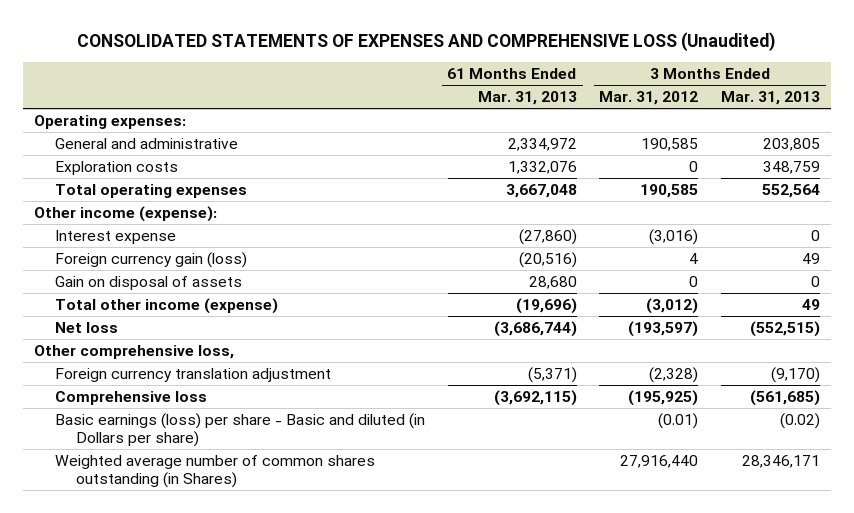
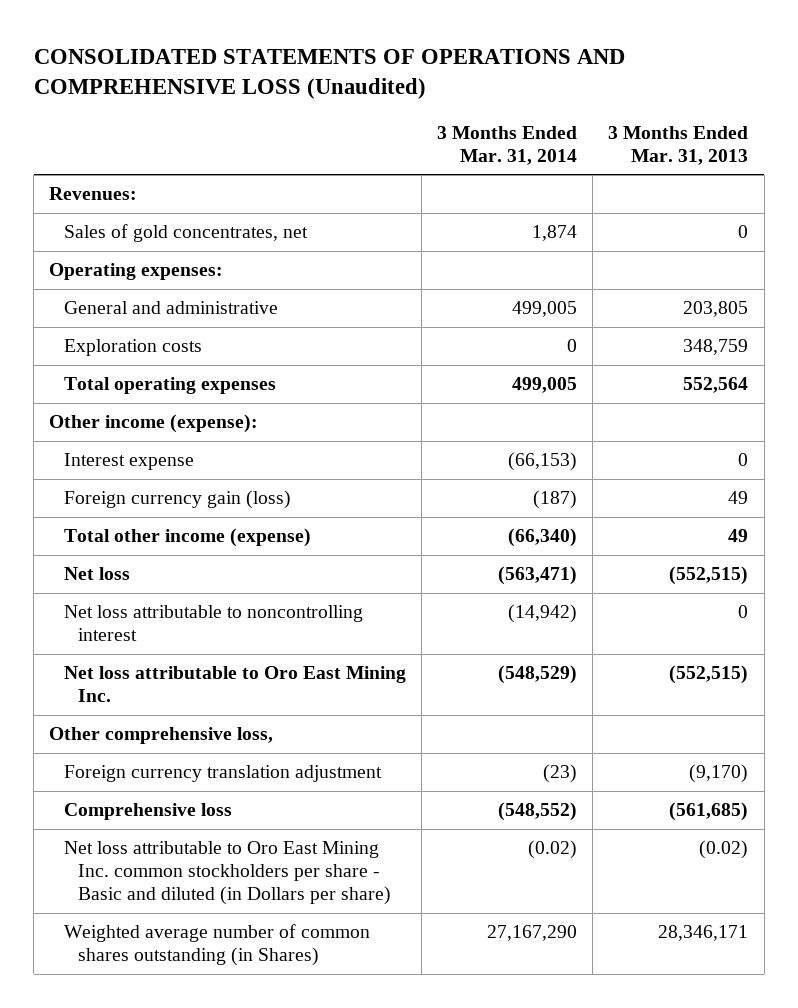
- CONSOLIDATED STATEMENTS OF EXPENSES AND COMPREHENSIVE LOSS (Unaudited)
+ CONSOLIDATED STATEMENTS OF OPERATIONS AND COMPREHENSIVE LOSS (Unaudited)
- | 61 Months Ended Mar. 31, 2013 | 3 Months Ended Mar. 31, 2012 | 3 Months Ended Mar. 31, 2013
+ | 3 Months Ended Mar. 31, 2014 | 3 Months Ended Mar. 31, 2013
+ Revenues:
+ Sales of gold concentrates, net | 1,874 | 0
- Gain on disposal of assets | 28,680 | 0 | 0
+ Net loss attributable to noncontrolling interest | (14,942) | 0
+ Net loss attributable to Oro East Mining Inc. | (548,529) | (552,515)
- Basic earnings (loss) per share - Basic and diluted (in Dollars per share) | | (0.01) | (0.02)
+ Net loss attributable to Oro East Mining Inc. common stockholders per share - Basic and diluted (in Dollars per share) | (0.02) | (0.02)

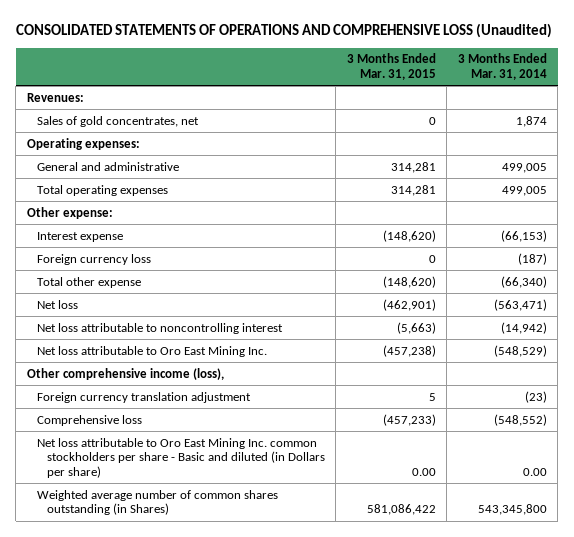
- | 3 Months Ended Mar. 31, 2014 | 3 Months Ended Mar. 31, 2013
+ | 3 Months Ended Mar. 31, 2015 | 3 Months Ended Mar. 31, 2014
- Exploration costs | 0 | 348,759
- Other income (expense):
+ Other expense:
- Foreign currency gain (loss) | (187) | 49
- Total other income (expense) | (66,340) | 49
+ Foreign currency loss | 0 | (187)
+ Total other expense | (148,620) | (66,340)
- Other comprehensive loss,
+ Other comprehensive income (loss),
- Net loss attributable to Oro East Mining Inc. common stockholders per share - Basic and diluted (in Dollars per share) | (0.02) | (0.02)
- Weighted average number of common shares outstanding (in Shares) | 27,167,290 | 28,346,171
+ Net loss attributable to Oro East Mining Inc. common stockholders per share - Basic and diluted (in Dollars per share) | 0.00 | 0.00
+ Weighted average number of common shares outstanding (in Shares) | 581,086,422 | 543,345,800

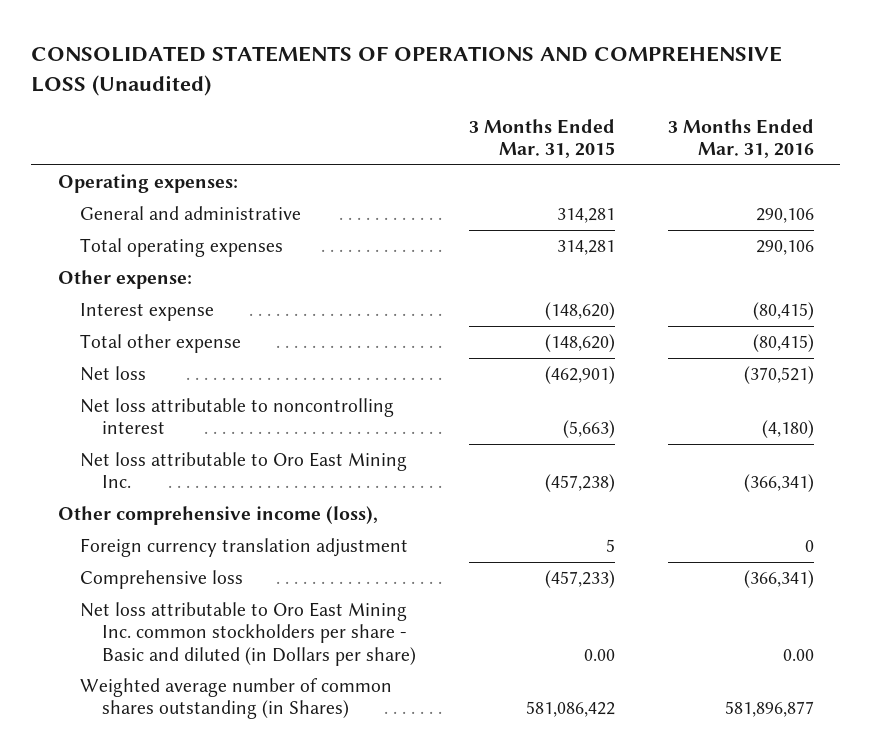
- | 3 Months Ended Mar. 31, 2015 | 3 Months Ended Mar. 31, 2014
+ | 3 Months Ended Mar. 31, 2015 | 3 Months Ended Mar. 31, 2016
- Revenues:
- Sales of gold concentrates, net | 0 | 1,874
- Foreign currency loss | 0 | (187)

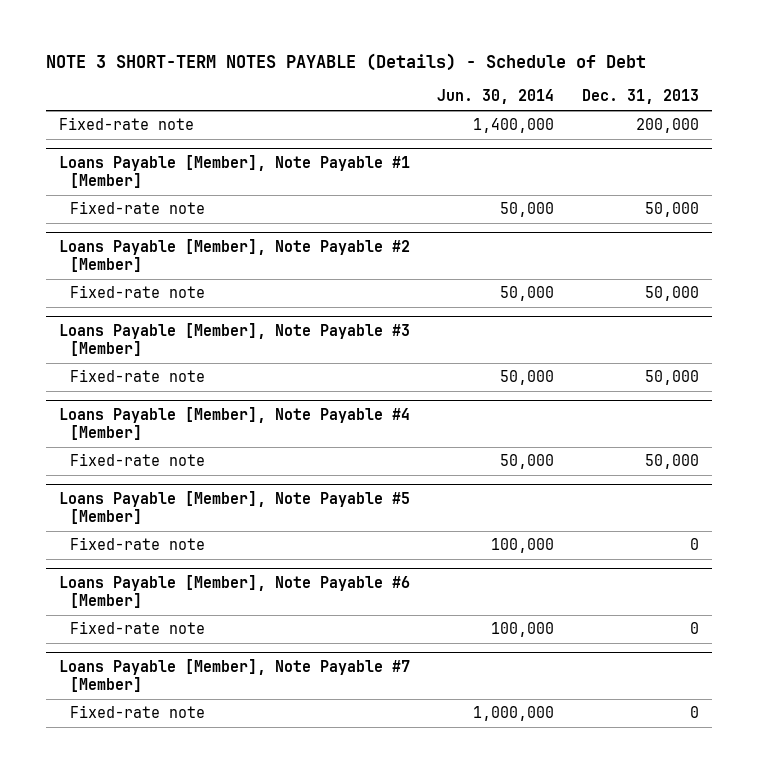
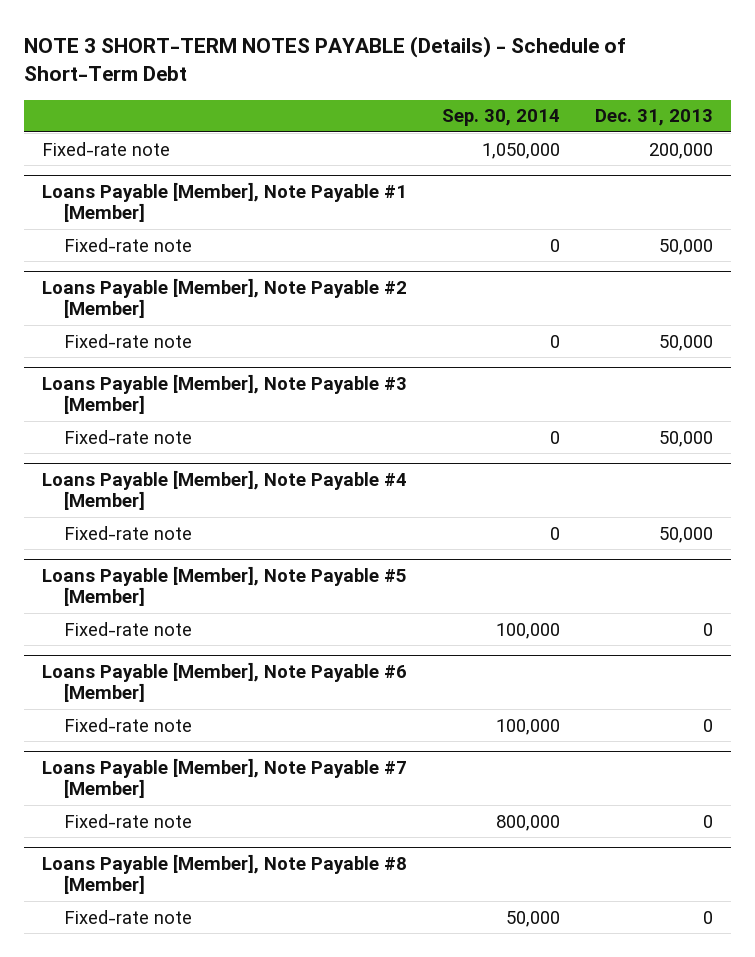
- NOTE 3 SHORT-TERM NOTES PAYABLE (Details) - Schedule of Debt
+ NOTE 3 SHORT-TERM NOTES PAYABLE (Details) - Schedule of Short-Term Debt
- | Jun. 30, 2014 | Dec. 31, 2013
+ | Sep. 30, 2014 | Dec. 31, 2013
+ Loans Payable [Member], Note Payable #8 [Member]
+ Fixed-rate note | 50,000 | 0

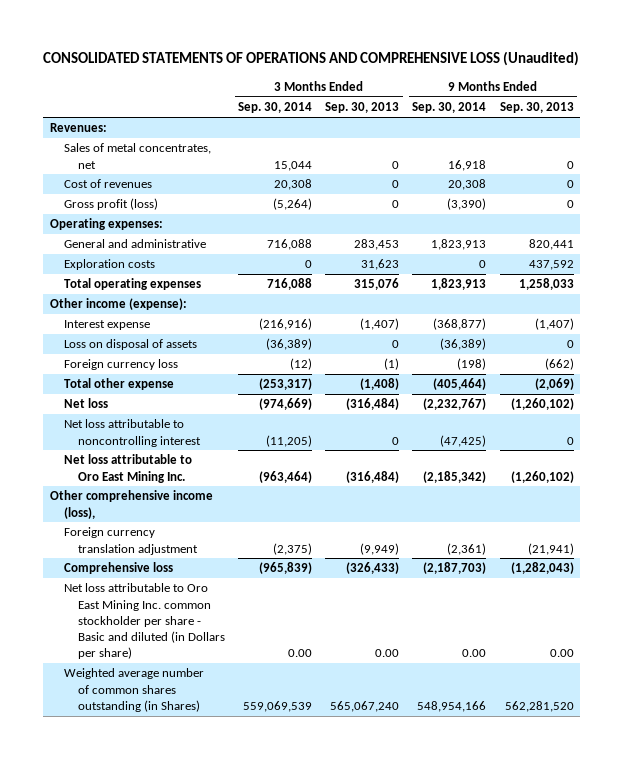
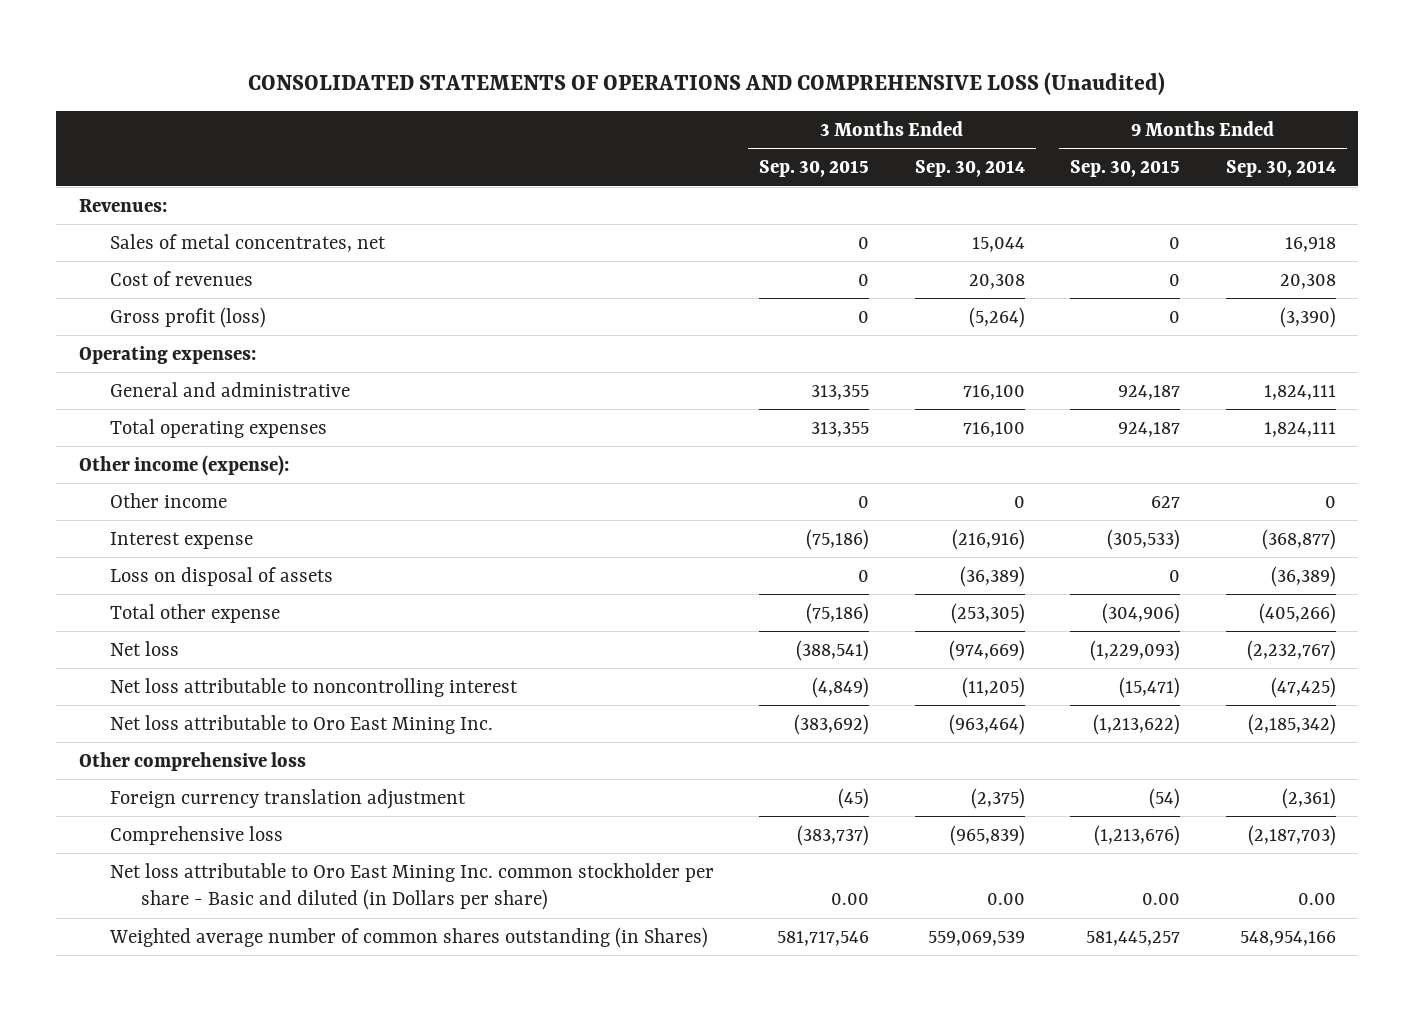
- | 3 Months Ended Sep. 30, 2014 | 3 Months Ended Sep. 30, 2013 | 9 Months Ended Sep. 30, 2014 | 9 Months Ended Sep. 30, 2013
+ | 3 Months Ended Sep. 30, 2015 | 3 Months Ended Sep. 30, 2014 | 9 Months Ended Sep. 30, 2015 | 9 Months Ended Sep. 30, 2014
- General and administrative | 716,088 | 283,453 | 1,823,913 | 820,441
- Exploration costs | 0 | 31,623 | 0 | 437,592
- Total operating expenses | 716,088 | 315,076 | 1,823,913 | 1,258,033
+ General and administrative | 313,355 | 716,100 | 924,187 | 1,824,111
+ Total operating expenses | 313,355 | 716,100 | 924,187 | 1,824,111
+ Other income | 0 | 0 | 627 | 0
- Foreign currency loss | (12) | (1) | (198) | (662)
- Total other expense | (253,317) | (1,408) | (405,464) | (2,069)
+ Total other expense | (75,186) | (253,305) | (304,906) | (405,266)
- Other comprehensive income (loss),
+ Other comprehensive loss

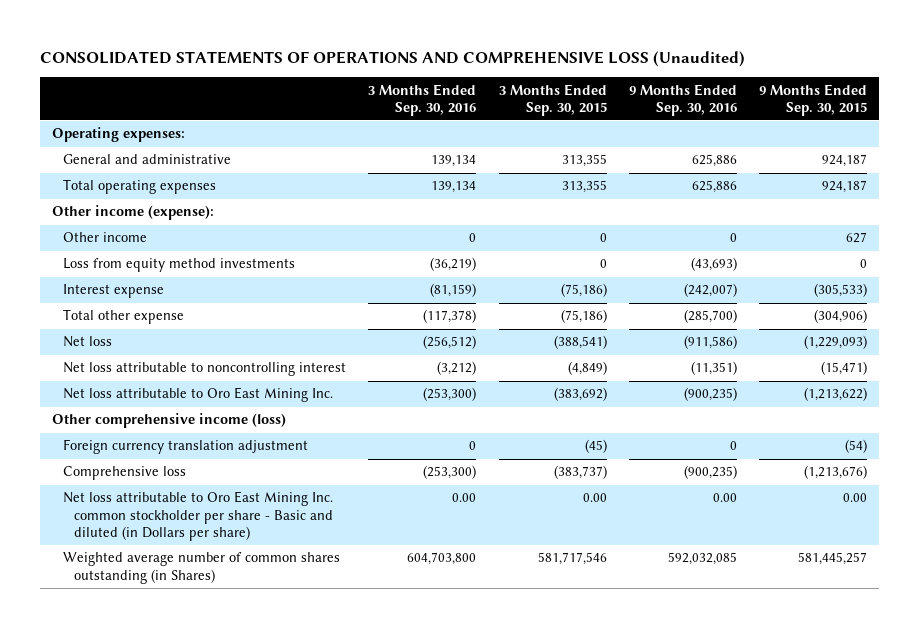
- | 3 Months Ended Sep. 30, 2015 | 3 Months Ended Sep. 30, 2014 | 9 Months Ended Sep. 30, 2015 | 9 Months Ended Sep. 30, 2014
+ | 3 Months Ended Sep. 30, 2016 | 3 Months Ended Sep. 30, 2015 | 9 Months Ended Sep. 30, 2016 | 9 Months Ended Sep. 30, 2015
- Revenues:
- Sales of metal concentrates, net | 0 | 15,044 | 0 | 16,918
- Cost of revenues | 0 | 20,308 | 0 | 20,308
- Gross profit (loss) | 0 | (5,264) | 0 | (3,390)
+ Loss from equity method investments | (36,219) | 0 | (43,693) | 0
- Loss on disposal of assets | 0 | (36,389) | 0 | (36,389)
- Other comprehensive loss
+ Other comprehensive income (loss)

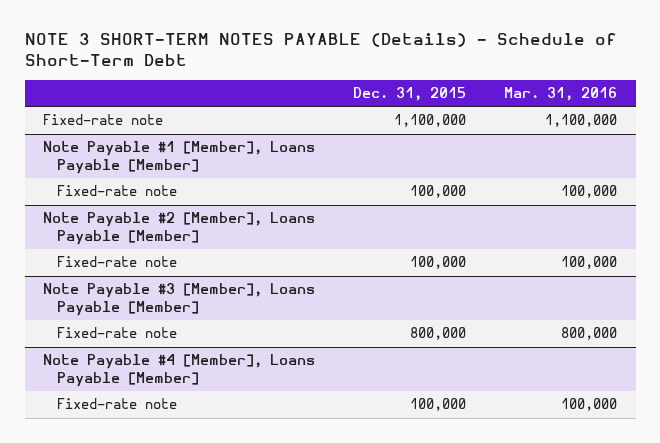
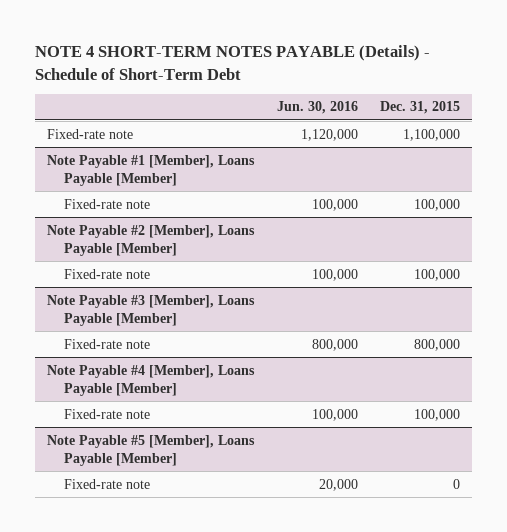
- NOTE 3 SHORT-TERM NOTES PAYABLE (Details) - Schedule of Short-Term Debt
+ NOTE 4 SHORT-TERM NOTES PAYABLE (Details) - Schedule of Short-Term Debt
- | Dec. 31, 2015 | Mar. 31, 2016
+ | Jun. 30, 2016 | Dec. 31, 2015
+ Note Payable #5 [Member], Loans Payable [Member]
+ Fixed-rate note | 20,000 | 0

